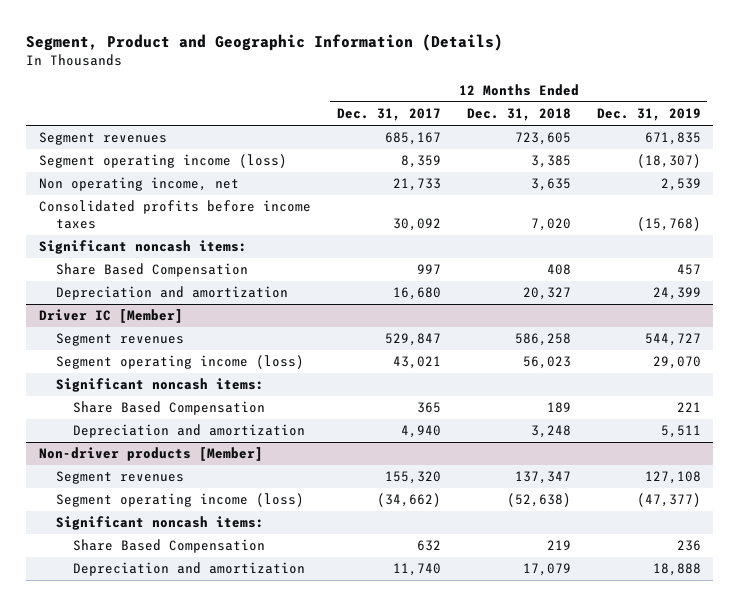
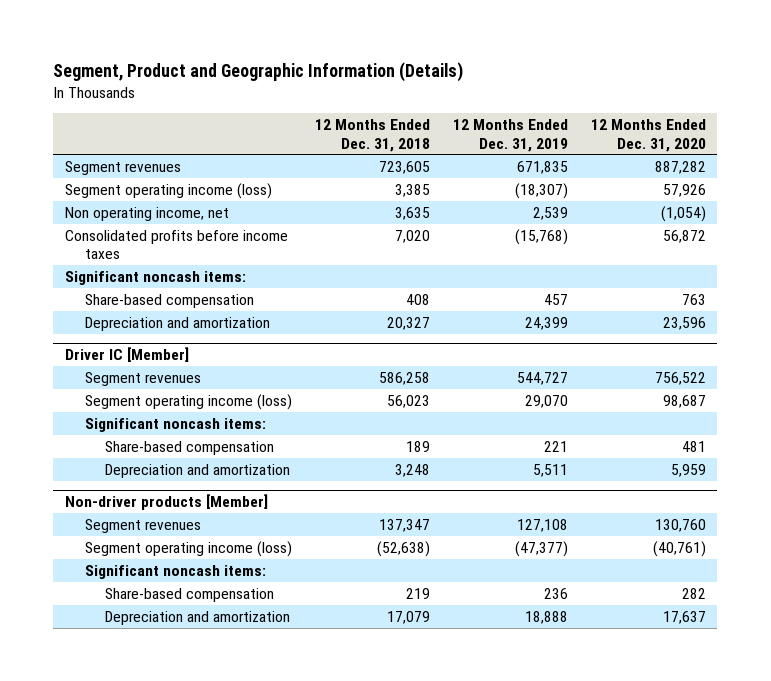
- | 12 Months Ended Dec. 31, 2017 | 12 Months Ended Dec. 31, 2018 | 12 Months Ended Dec. 31, 2019
+ | 12 Months Ended Dec. 31, 2018 | 12 Months Ended Dec. 31, 2019 | 12 Months Ended Dec. 31, 2020
- Share Based Compensation | 997 | 408 | 457
+ Share-based compensation | 408 | 457 | 763
@ Driver IC [Member]
- Share Based Compensation | 365 | 189 | 221
+ Share-based compensation | 189 | 221 | 481
@ Non-driver products [Member]
- Share Based Compensation | 632 | 219 | 236
+ Share-based compensation | 219 | 236 | 282

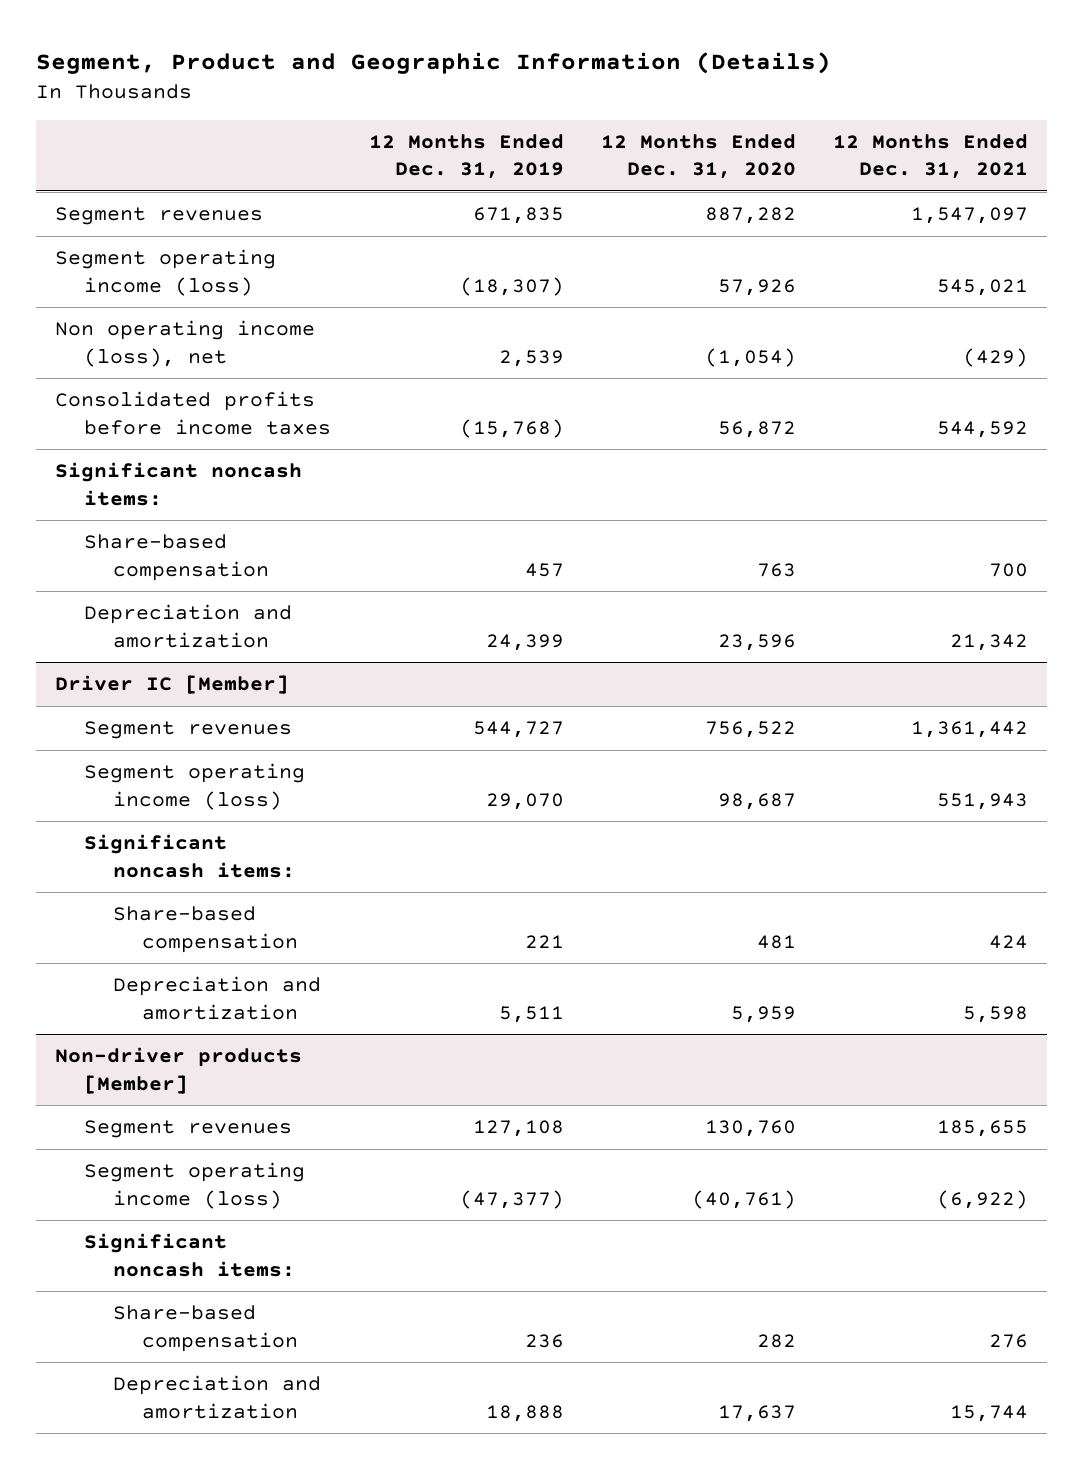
- | 12 Months Ended Dec. 31, 2018 | 12 Months Ended Dec. 31, 2019 | 12 Months Ended Dec. 31, 2020
+ | 12 Months Ended Dec. 31, 2019 | 12 Months Ended Dec. 31, 2020 | 12 Months Ended Dec. 31, 2021
- Non operating income, net | 3,635 | 2,539 | (1,054)
+ Non operating income (loss), net | 2,539 | (1,054) | (429)

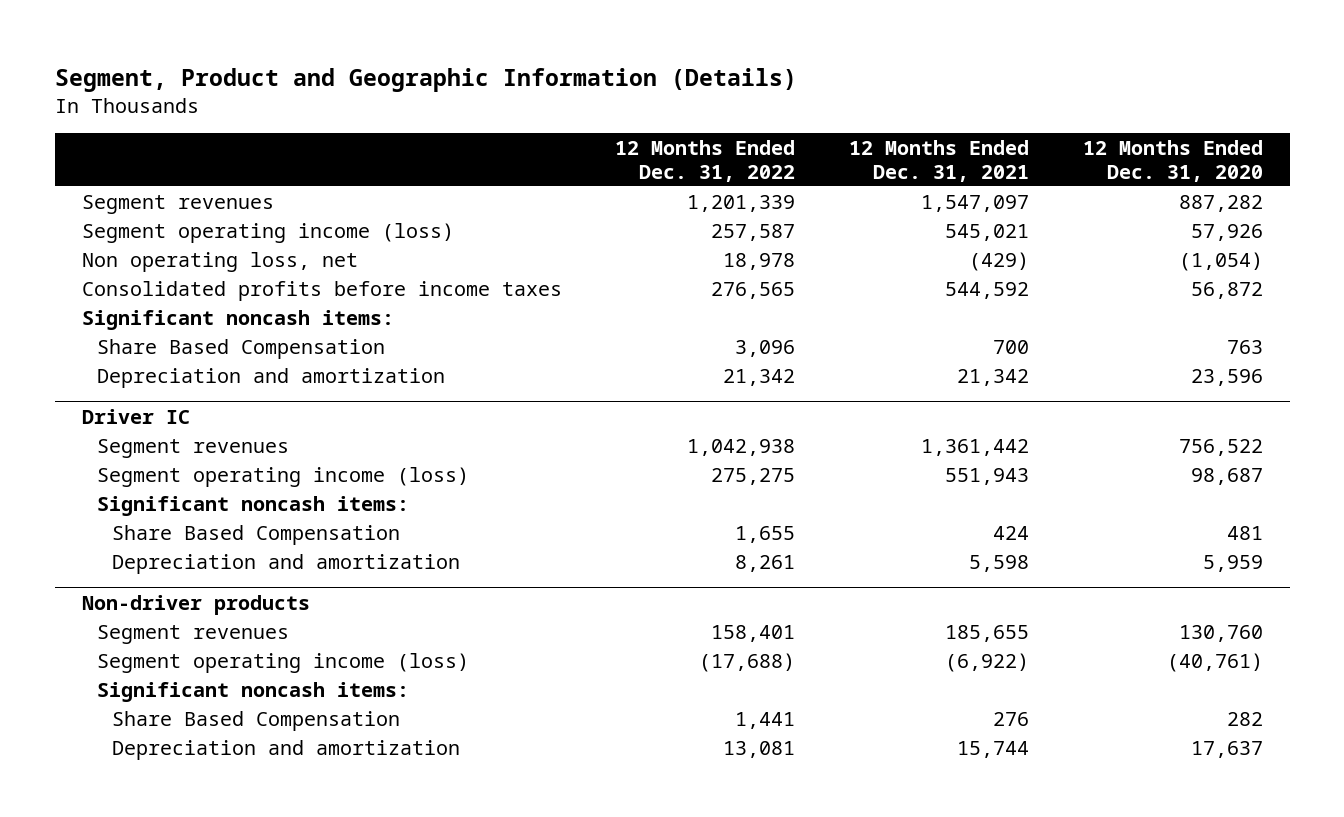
- | 12 Months Ended Dec. 31, 2019 | 12 Months Ended Dec. 31, 2020 | 12 Months Ended Dec. 31, 2021
+ | 12 Months Ended Dec. 31, 2022 | 12 Months Ended Dec. 31, 2021 | 12 Months Ended Dec. 31, 2020
- Non operating income (loss), net | 2,539 | (1,054) | (429)
+ Non operating loss, net | 18,978 | (429) | (1,054)
- Share-based compensation | 457 | 763 | 700
+ Share Based Compensation | 3,096 | 700 | 763
- Driver IC [Member]
+ Driver IC
- Share-based compensation | 221 | 481 | 424
+ Share Based Compensation | 1,655 | 424 | 481
- Non-driver products [Member]
+ Non-driver products
- Share-based compensation | 236 | 282 | 276
+ Share Based Compensation | 1,441 | 276 | 282

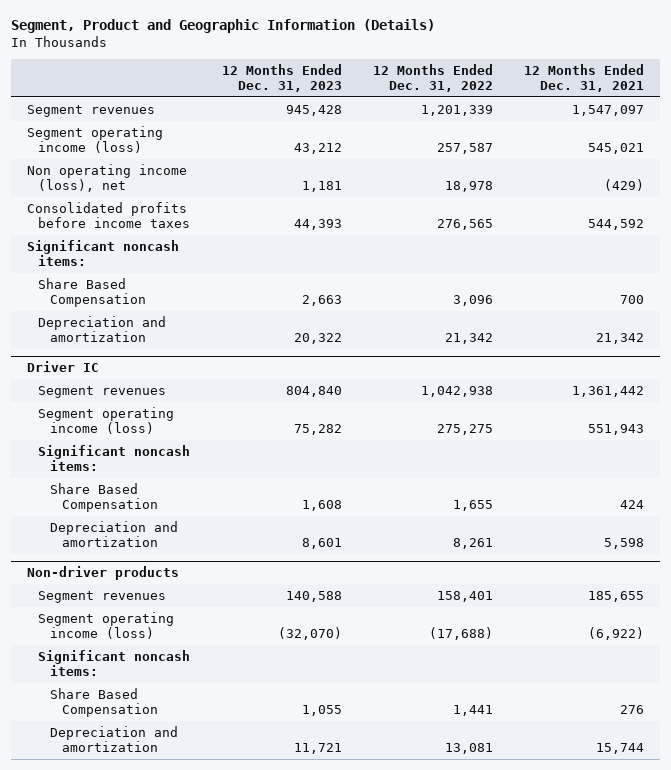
- | 12 Months Ended Dec. 31, 2022 | 12 Months Ended Dec. 31, 2021 | 12 Months Ended Dec. 31, 2020
+ | 12 Months Ended Dec. 31, 2023 | 12 Months Ended Dec. 31, 2022 | 12 Months Ended Dec. 31, 2021
- Non operating loss, net | 18,978 | (429) | (1,054)
+ Non operating income (loss), net | 1,181 | 18,978 | (429)

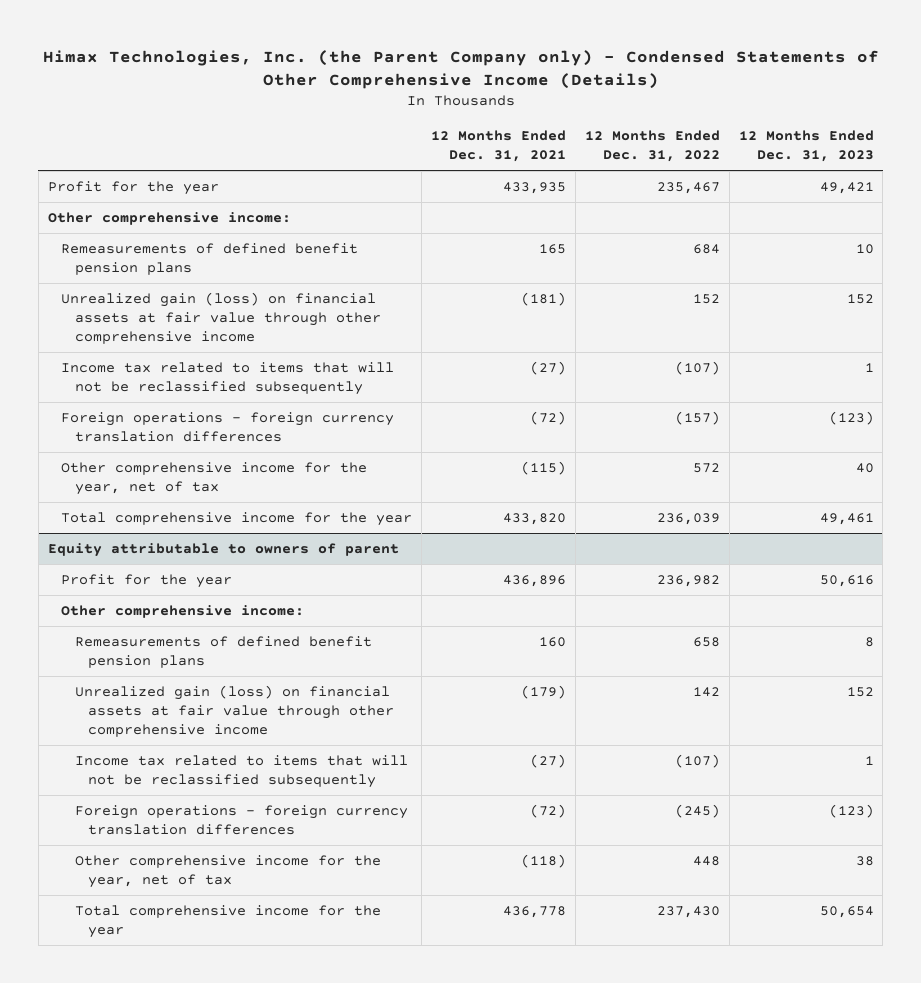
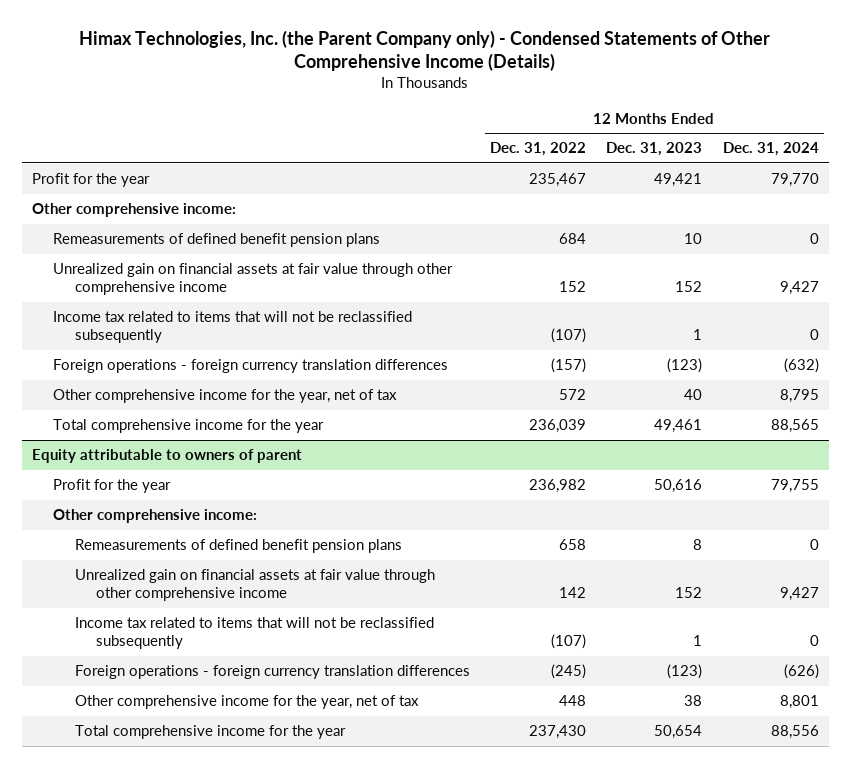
- | 12 Months Ended Dec. 31, 2021 | 12 Months Ended Dec. 31, 2022 | 12 Months Ended Dec. 31, 2023
+ | 12 Months Ended Dec. 31, 2022 | 12 Months Ended Dec. 31, 2023 | 12 Months Ended Dec. 31, 2024
- Unrealized gain (loss) on financial assets at fair value through other comprehensive income | (181) | 152 | 152
+ Unrealized gain on financial assets at fair value through other comprehensive income | 152 | 152 | 9,427
@ Equity attributable to owners of parent
- Unrealized gain (loss) on financial assets at fair value through other comprehensive income | (179) | 142 | 152
+ Unrealized gain on financial assets at fair value through other comprehensive income | 142 | 152 | 9,427

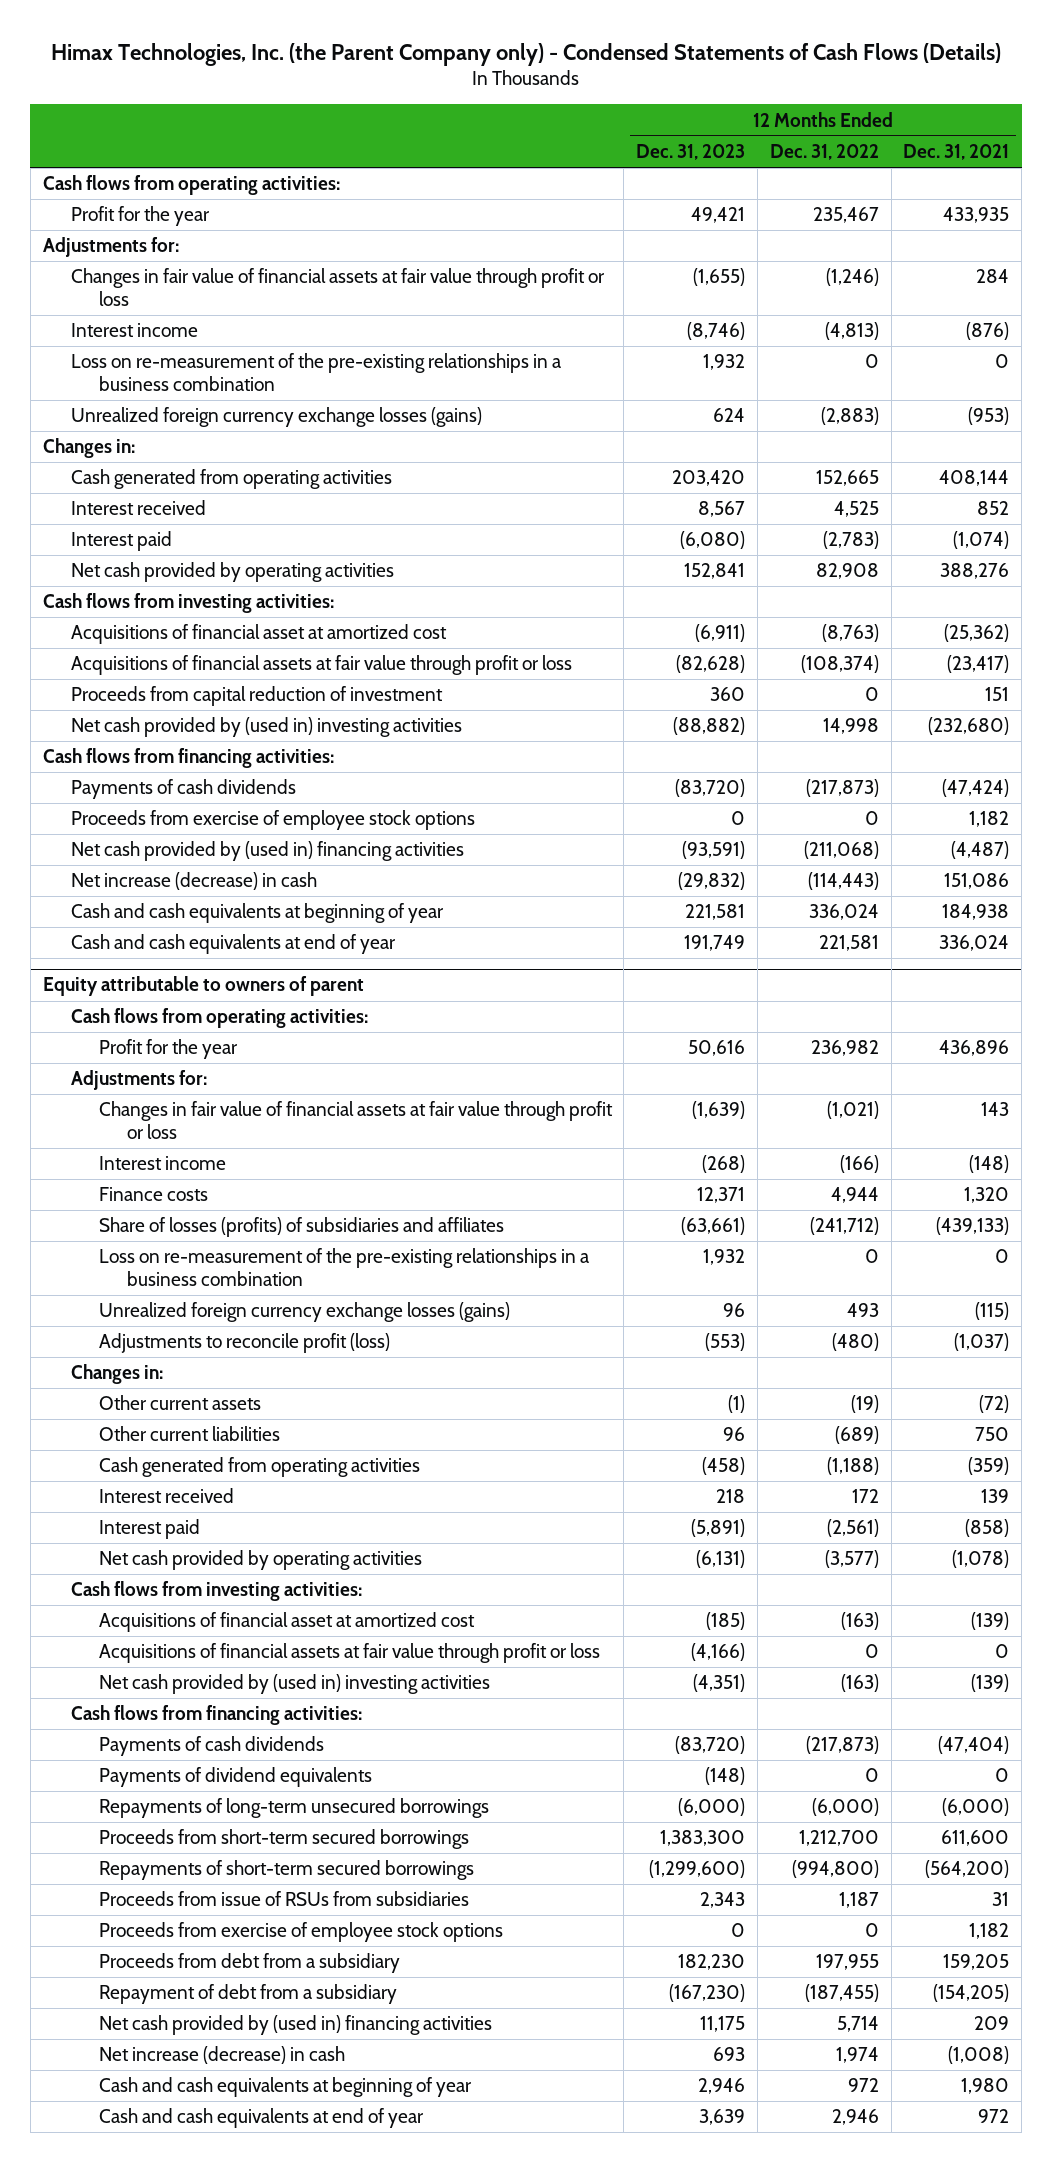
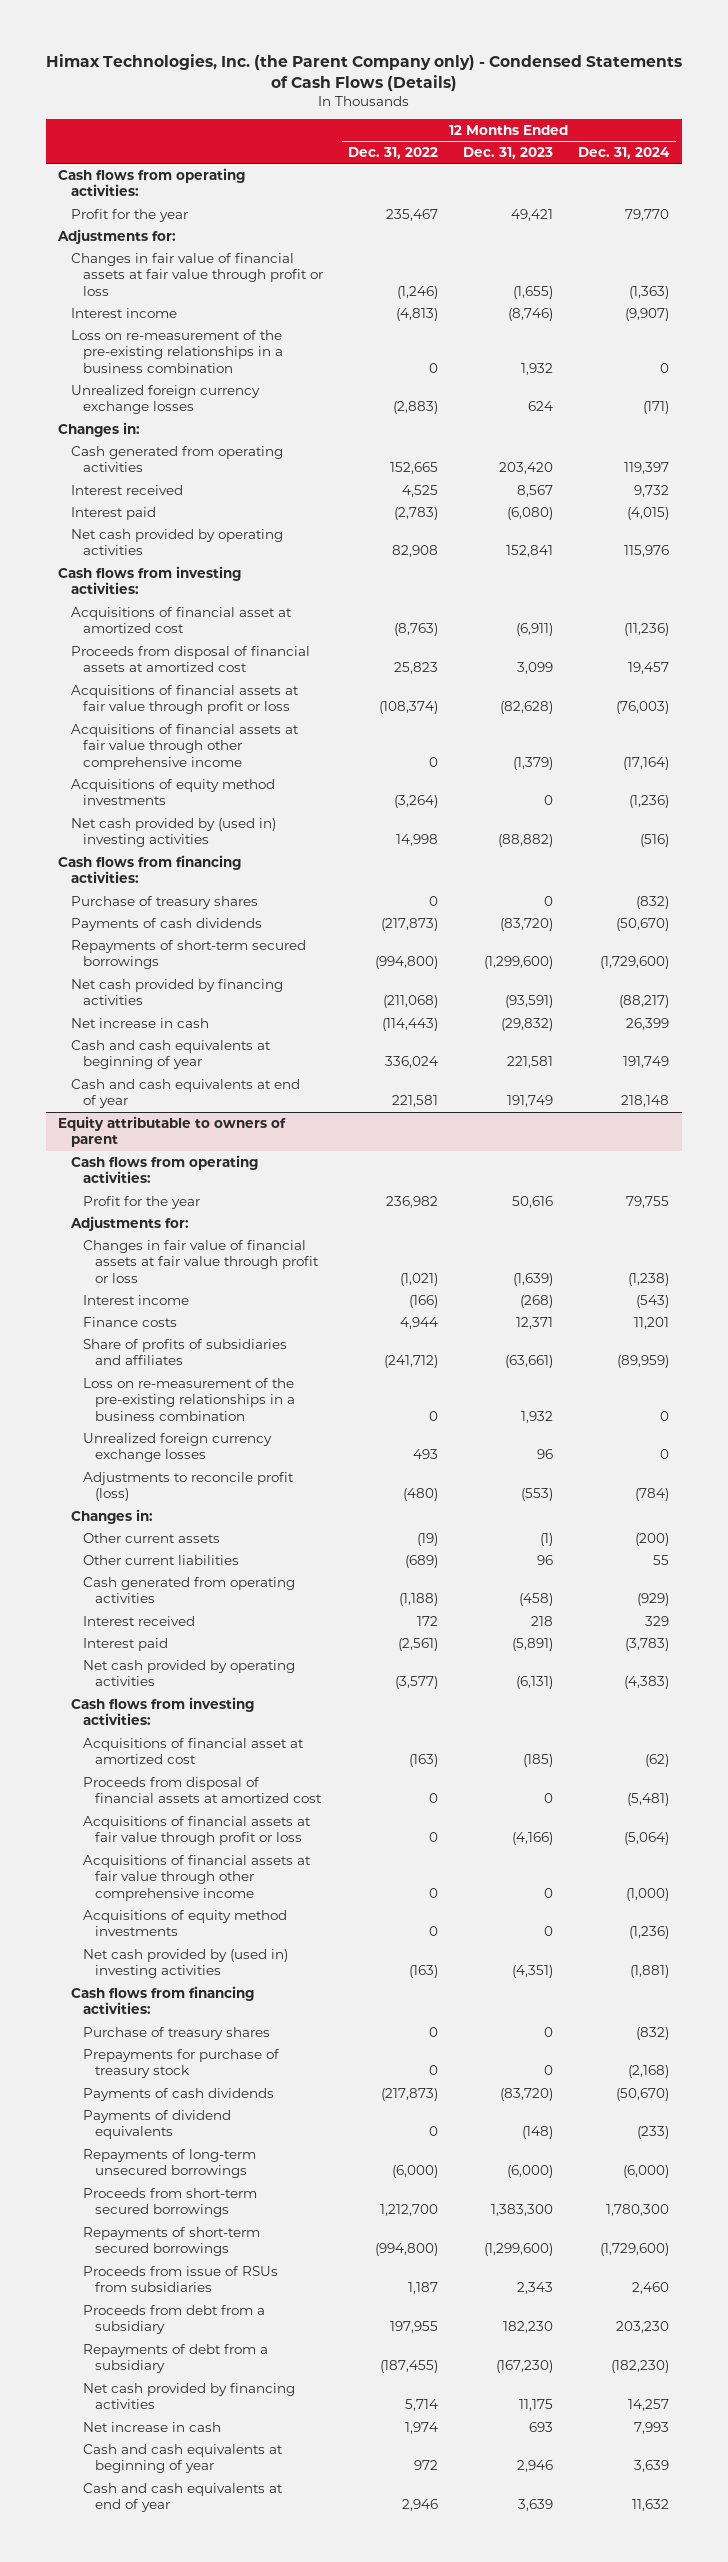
- | 12 Months Ended Dec. 31, 2023 | 12 Months Ended Dec. 31, 2022 | 12 Months Ended Dec. 31, 2021
+ | 12 Months Ended Dec. 31, 2022 | 12 Months Ended Dec. 31, 2023 | 12 Months Ended Dec. 31, 2024
- Unrealized foreign currency exchange losses (gains) | 624 | (2,883) | (953)
+ Unrealized foreign currency exchange losses | (2,883) | 624 | (171)
+ Proceeds from disposal of financial assets at amortized cost | 25,823 | 3,099 | 19,457
- Proceeds from capital reduction of investment | 360 | 0 | 151
+ Acquisitions of financial assets at fair value through other comprehensive income | 0 | (1,379) | (17,164)
+ Acquisitions of equity method investments | (3,264) | 0 | (1,236)
+ Purchase of treasury shares | 0 | 0 | (832)
- Proceeds from exercise of employee stock options | 0 | 0 | 1,182
- Net cash provided by (used in) financing activities | (93,591) | (211,068) | (4,487)
- Net increase (decrease) in cash | (29,832) | (114,443) | 151,086
+ Repayments of short-term secured borrowings | (994,800) | (1,299,600) | (1,729,600)
+ Net cash provided by financing activities | (211,068) | (93,591) | (88,217)
+ Net increase in cash | (114,443) | (29,832) | 26,399
@ Equity attributable to owners of parent
- Share of losses (profits) of subsidiaries and affiliates | (63,661) | (241,712) | (439,133)
+ Share of profits of subsidiaries and affiliates | (241,712) | (63,661) | (89,959)
- Unrealized foreign currency exchange losses (gains) | 96 | 493 | (115)
+ Unrealized foreign currency exchange losses | 493 | 96 | 0
+ Proceeds from disposal of financial assets at amortized cost | 0 | 0 | (5,481)
+ Acquisitions of financial assets at fair value through other comprehensive income | 0 | 0 | (1,000)
+ Acquisitions of equity method investments | 0 | 0 | (1,236)
+ Purchase of treasury shares | 0 | 0 | (832)
+ Prepayments for purchase of treasury stock | 0 | 0 | (2,168)
- Proceeds from exercise of employee stock options | 0 | 0 | 1,182
- Repayment of debt from a subsidiary | (167,230) | (187,455) | (154,205)
- Net cash provided by (used in) financing activities | 11,175 | 5,714 | 209
- Net increase (decrease) in cash | 693 | 1,974 | (1,008)
+ Repayments of debt from a subsidiary | (187,455) | (167,230) | (182,230)
+ Net cash provided by financing activities | 5,714 | 11,175 | 14,257
+ Net increase in cash | 1,974 | 693 | 7,993

